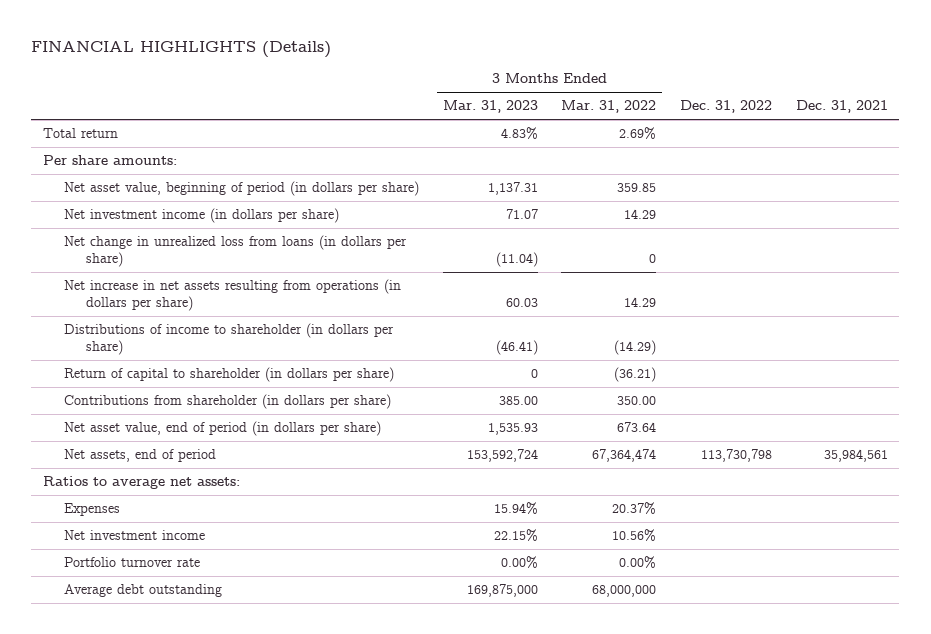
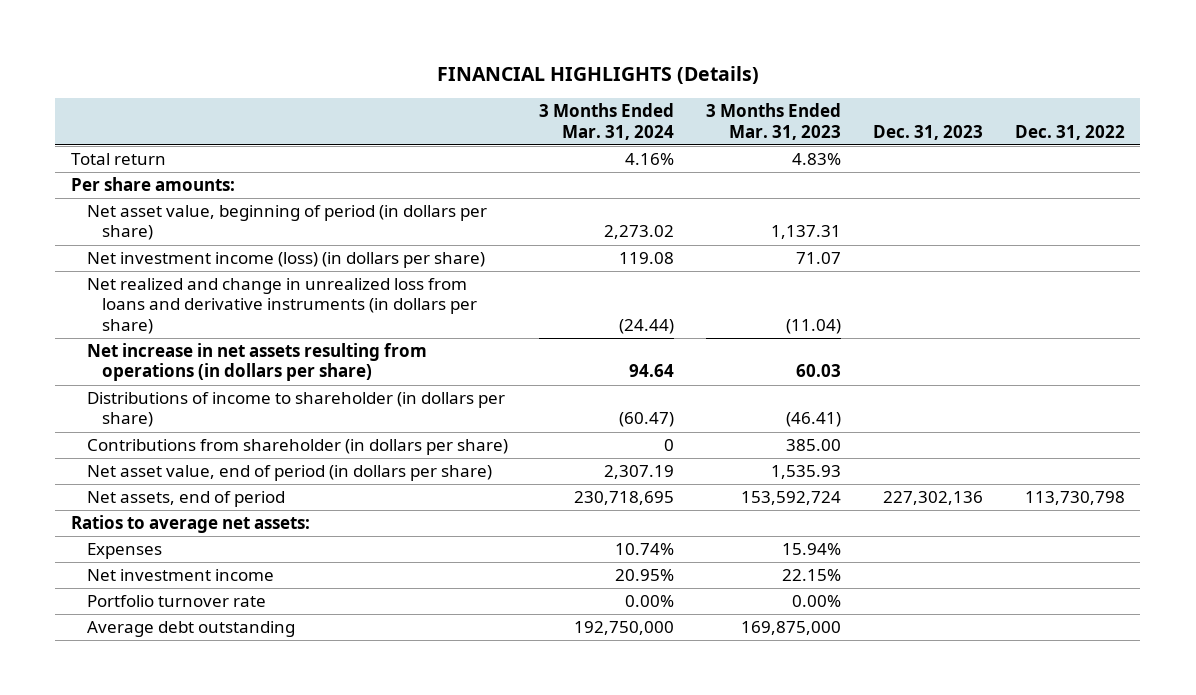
- | 3 Months Ended Mar. 31, 2023 | 3 Months Ended Mar. 31, 2022 | Dec. 31, 2022 | Dec. 31, 2021
+ | 3 Months Ended Mar. 31, 2024 | 3 Months Ended Mar. 31, 2023 | Dec. 31, 2023 | Dec. 31, 2022
- Net investment income (in dollars per share) | 71.07 | 14.29 | |
- Net change in unrealized loss from loans (in dollars per share) | (11.04) | 0 | |
+ Net investment income (loss) (in dollars per share) | 119.08 | 71.07 | |
+ Net realized and change in unrealized loss from loans and derivative instruments (in dollars per share) | (24.44) | (11.04) | |
- Return of capital to shareholder (in dollars per share) | 0 | (36.21) | |

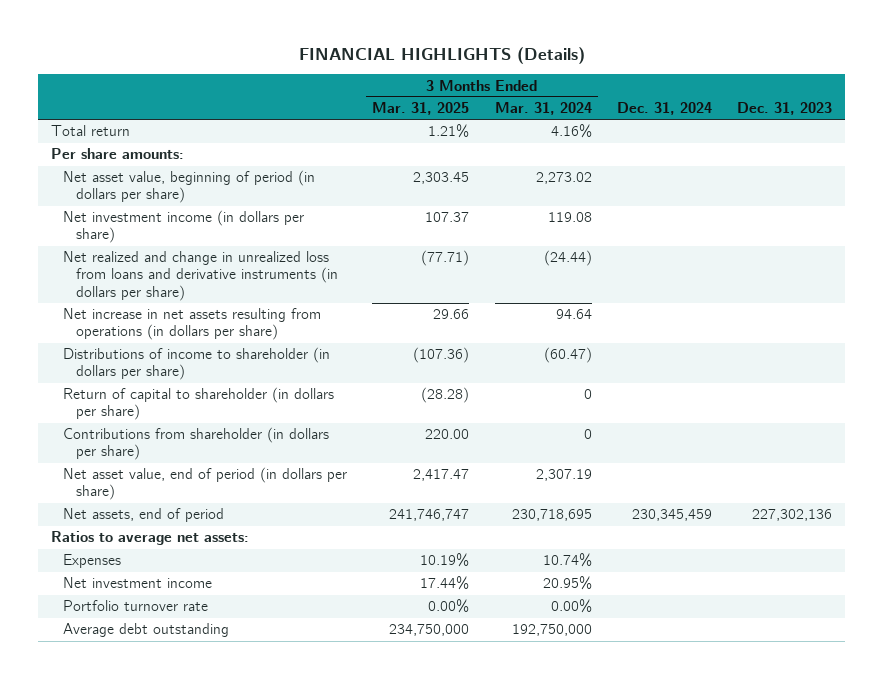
- | 3 Months Ended Mar. 31, 2024 | 3 Months Ended Mar. 31, 2023 | Dec. 31, 2023 | Dec. 31, 2022
+ | 3 Months Ended Mar. 31, 2025 | 3 Months Ended Mar. 31, 2024 | Dec. 31, 2024 | Dec. 31, 2023
- Net investment income (loss) (in dollars per share) | 119.08 | 71.07 | |
+ Net investment income (in dollars per share) | 107.37 | 119.08 | |
+ Return of capital to shareholder (in dollars per share) | (28.28) | 0 | |

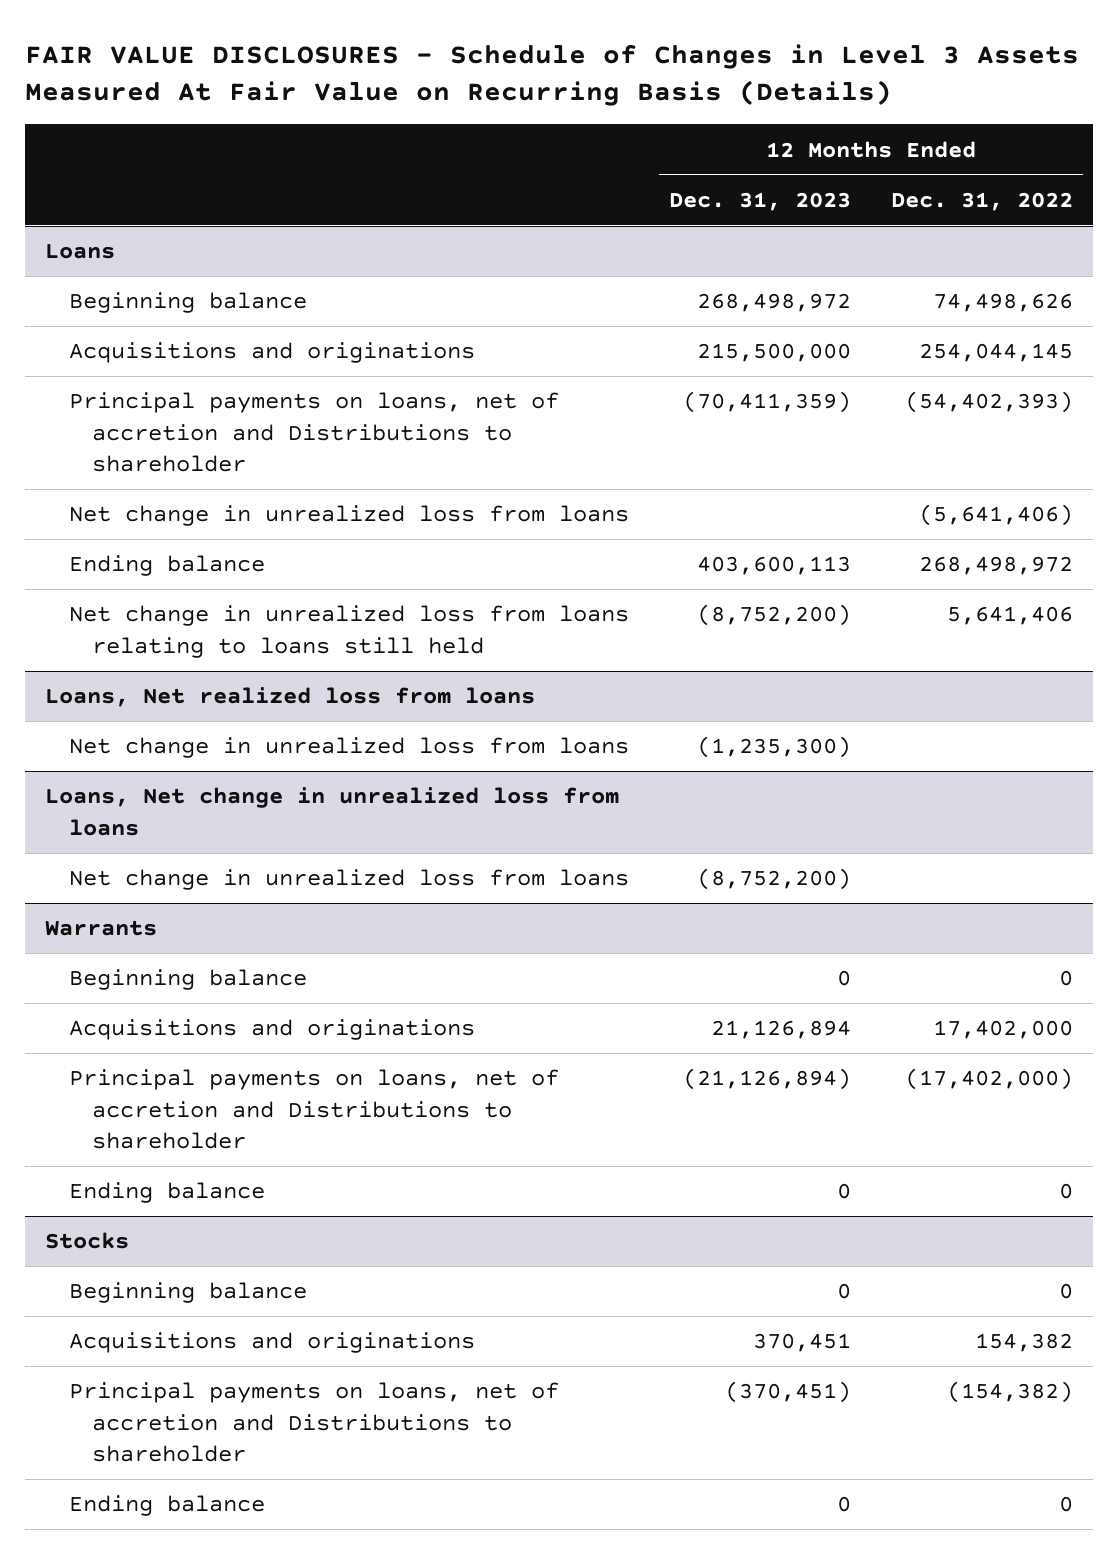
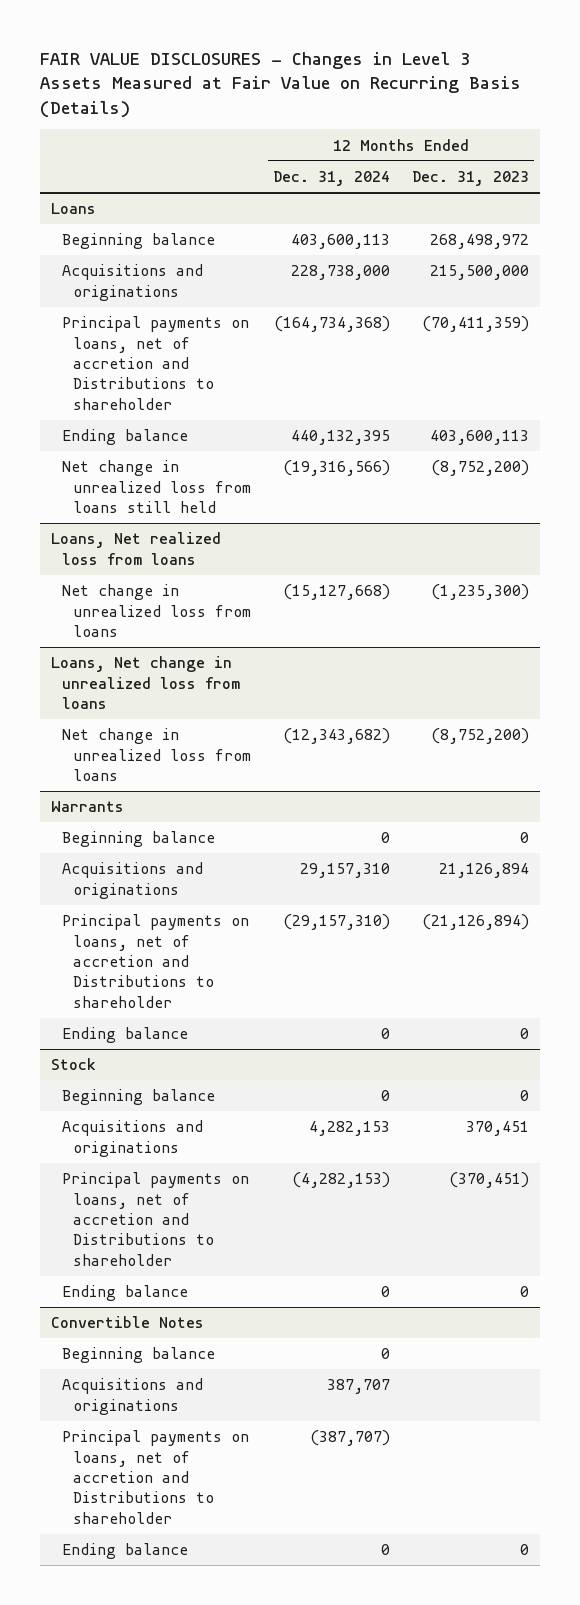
- FAIR VALUE DISCLOSURES - Schedule of Changes in Level 3 Assets Measured At Fair Value on Recurring Basis (Details)
+ FAIR VALUE DISCLOSURES - Changes in Level 3 Assets Measured at Fair Value on Recurring Basis (Details)
- | 12 Months Ended Dec. 31, 2023 | 12 Months Ended Dec. 31, 2022
+ | 12 Months Ended Dec. 31, 2024 | 12 Months Ended Dec. 31, 2023
@ Loans
- Net change in unrealized loss from loans | | (5,641,406)
- Net change in unrealized loss from loans relating to loans still held | (8,752,200) | 5,641,406
+ Net change in unrealized loss from loans still held | (19,316,566) | (8,752,200)
- Stocks
+ Stock
+ Convertible Notes
+ Beginning balance | 0 |
+ Acquisitions and originations | 387,707 |
+ Principal payments on loans, net of accretion and Distributions to shareholder | (387,707) |
+ Ending balance | 0 | 0

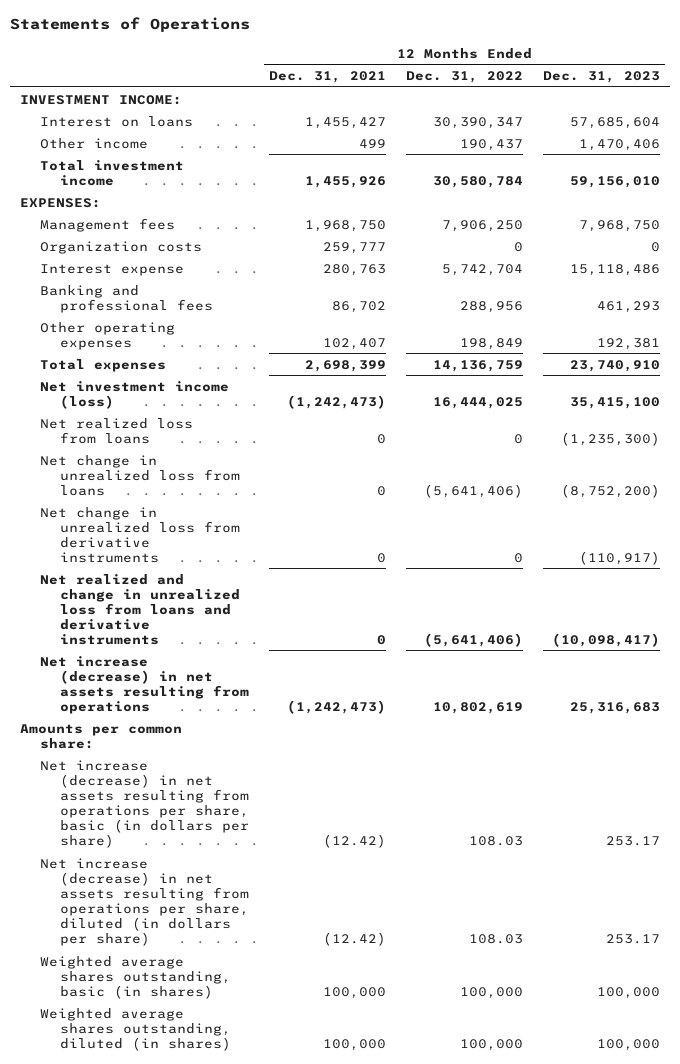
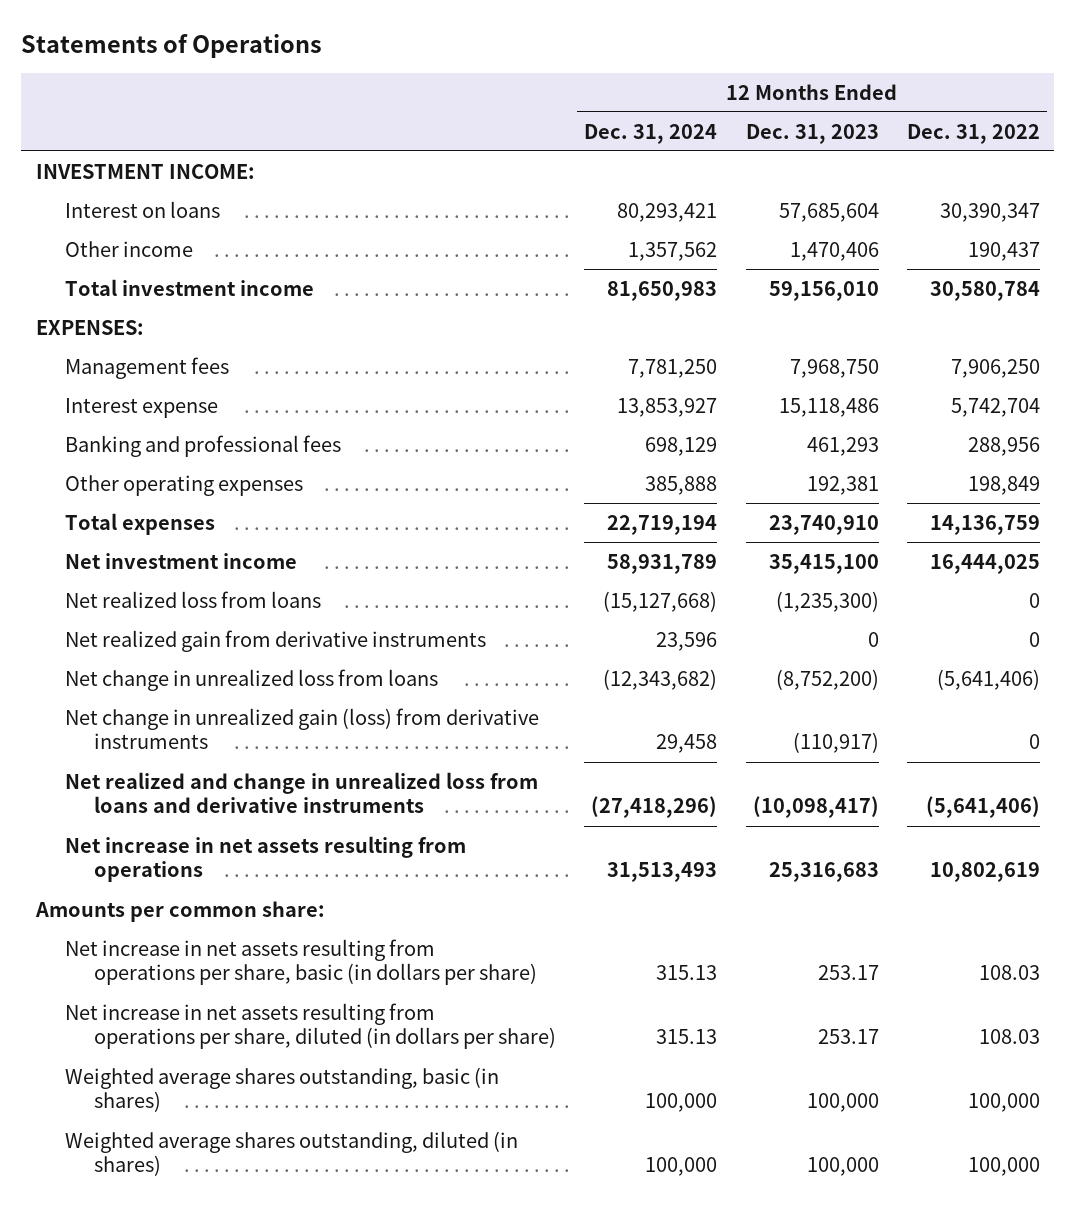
- | 12 Months Ended Dec. 31, 2021 | 12 Months Ended Dec. 31, 2022 | 12 Months Ended Dec. 31, 2023
+ | 12 Months Ended Dec. 31, 2024 | 12 Months Ended Dec. 31, 2023 | 12 Months Ended Dec. 31, 2022
- Organization costs | 259,777 | 0 | 0
- Net investment income (loss) | (1,242,473) | 16,444,025 | 35,415,100
+ Net investment income | 58,931,789 | 35,415,100 | 16,444,025
+ Net realized gain from derivative instruments | 23,596 | 0 | 0
- Net change in unrealized loss from derivative instruments | 0 | 0 | (110,917)
+ Net change in unrealized gain (loss) from derivative instruments | 29,458 | (110,917) | 0
- Net increase (decrease) in net assets resulting from operations | (1,242,473) | 10,802,619 | 25,316,683
+ Net increase in net assets resulting from operations | 31,513,493 | 25,316,683 | 10,802,619
- Net increase (decrease) in net assets resulting from operations per share, basic (in dollars per share) | (12.42) | 108.03 | 253.17
- Net increase (decrease) in net assets resulting from operations per share, diluted (in dollars per share) | (12.42) | 108.03 | 253.17
+ Net increase in net assets resulting from operations per share, basic (in dollars per share) | 315.13 | 253.17 | 108.03
+ Net increase in net assets resulting from operations per share, diluted (in dollars per share) | 315.13 | 253.17 | 108.03

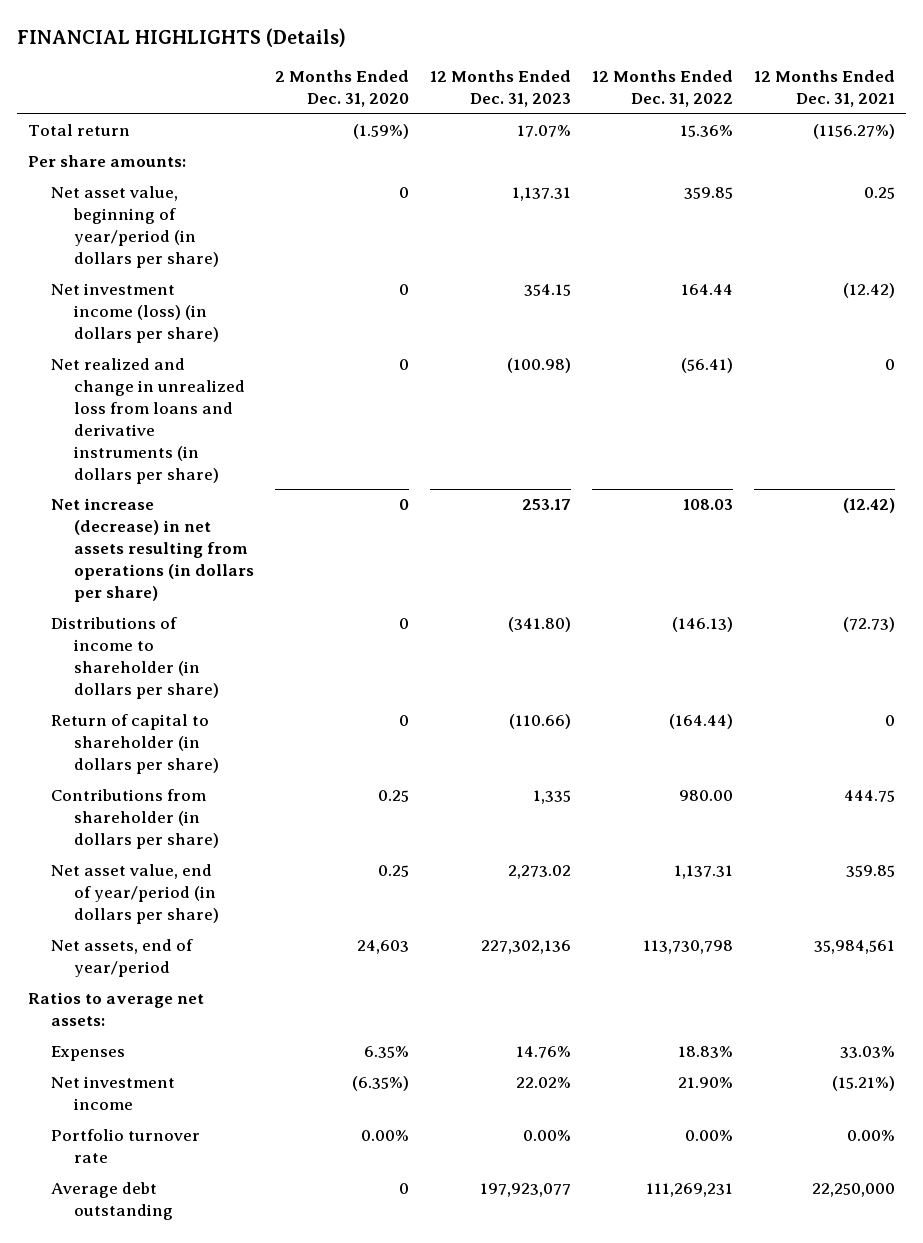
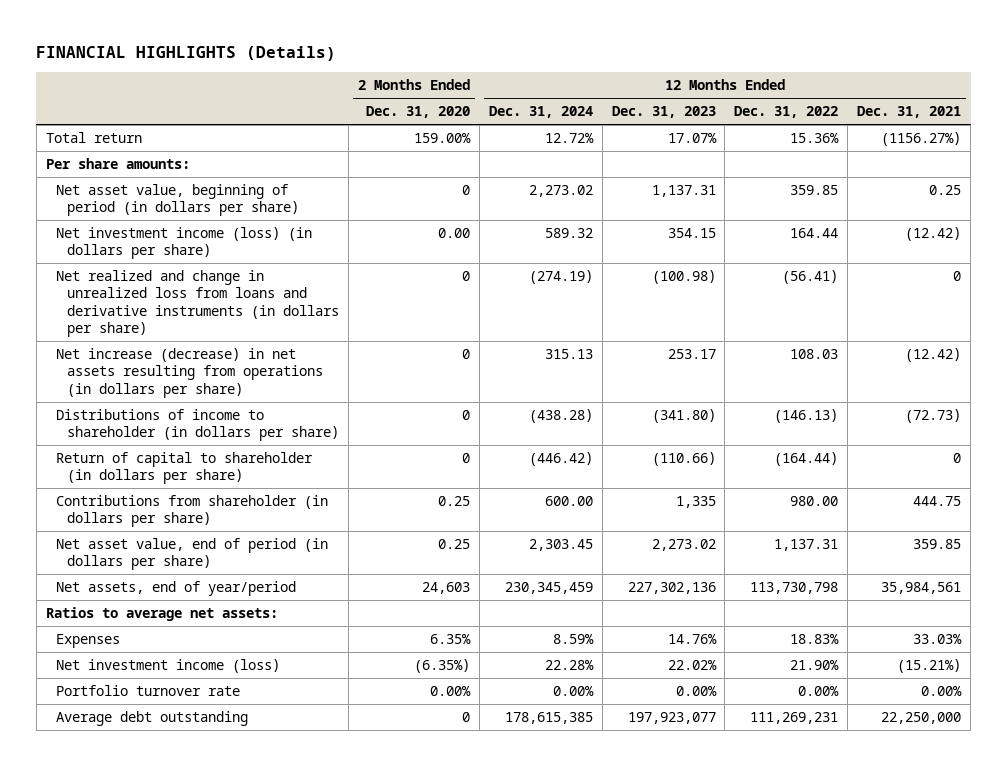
- | 2 Months Ended Dec. 31, 2020 | 12 Months Ended Dec. 31, 2023 | 12 Months Ended Dec. 31, 2022 | 12 Months Ended Dec. 31, 2021
+ | 2 Months Ended Dec. 31, 2020 | 12 Months Ended Dec. 31, 2024 | 12 Months Ended Dec. 31, 2023 | 12 Months Ended Dec. 31, 2022 | 12 Months Ended Dec. 31, 2021
- Total return | (1.59%) | 17.07% | 15.36% | (1156.27%)
+ Total return | 159.00% | 12.72% | 17.07% | 15.36% | (1156.27%)
- Net asset value, beginning of year/period (in dollars per share) | 0 | 1,137.31 | 359.85 | 0.25
- Net investment income (loss) (in dollars per share) | 0 | 354.15 | 164.44 | (12.42)
+ Net asset value, beginning of period (in dollars per share) | 0 | 2,273.02 | 1,137.31 | 359.85 | 0.25
+ Net investment income (loss) (in dollars per share) | 0.00 | 589.32 | 354.15 | 164.44 | (12.42)
- Net asset value, end of year/period (in dollars per share) | 0.25 | 2,273.02 | 1,137.31 | 359.85
+ Net asset value, end of period (in dollars per share) | 0.25 | 2,303.45 | 2,273.02 | 1,137.31 | 359.85
- Net investment income | (6.35%) | 22.02% | 21.90% | (15.21%)
+ Net investment income (loss) | (6.35%) | 22.28% | 22.02% | 21.90% | (15.21%)

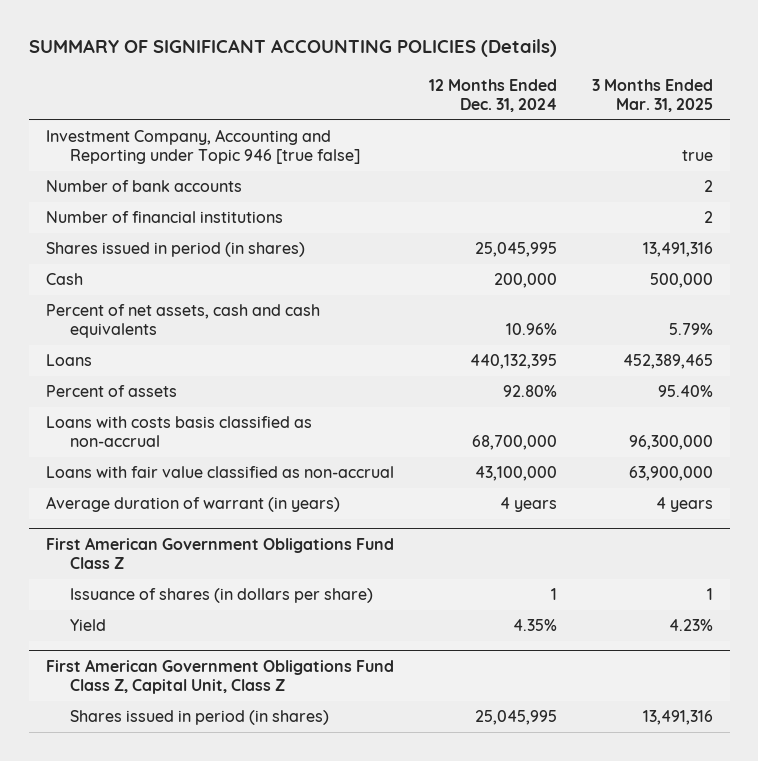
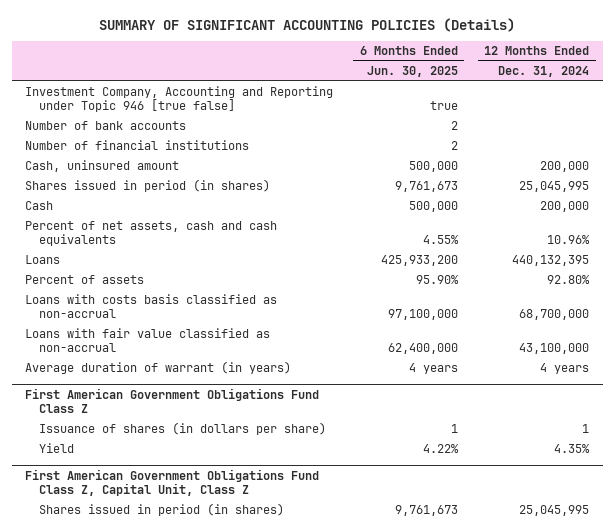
- | 12 Months Ended Dec. 31, 2024 | 3 Months Ended Mar. 31, 2025
+ | 6 Months Ended Jun. 30, 2025 | 12 Months Ended Dec. 31, 2024
+ Cash, uninsured amount | 500,000 | 200,000

